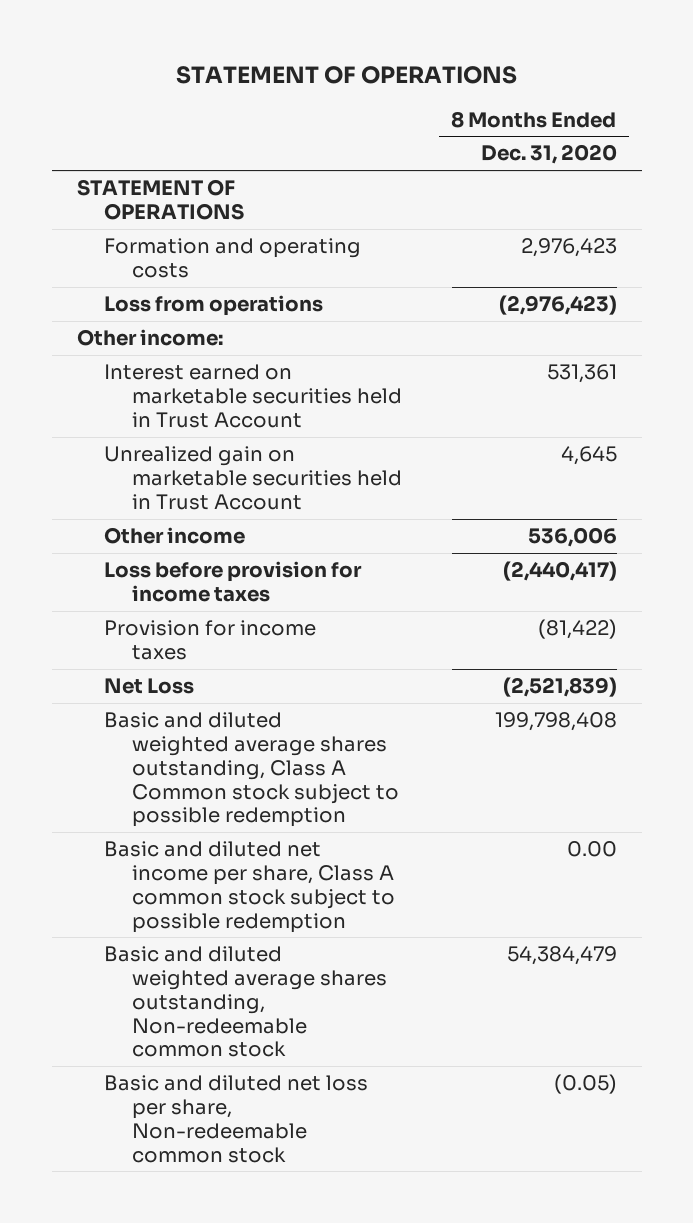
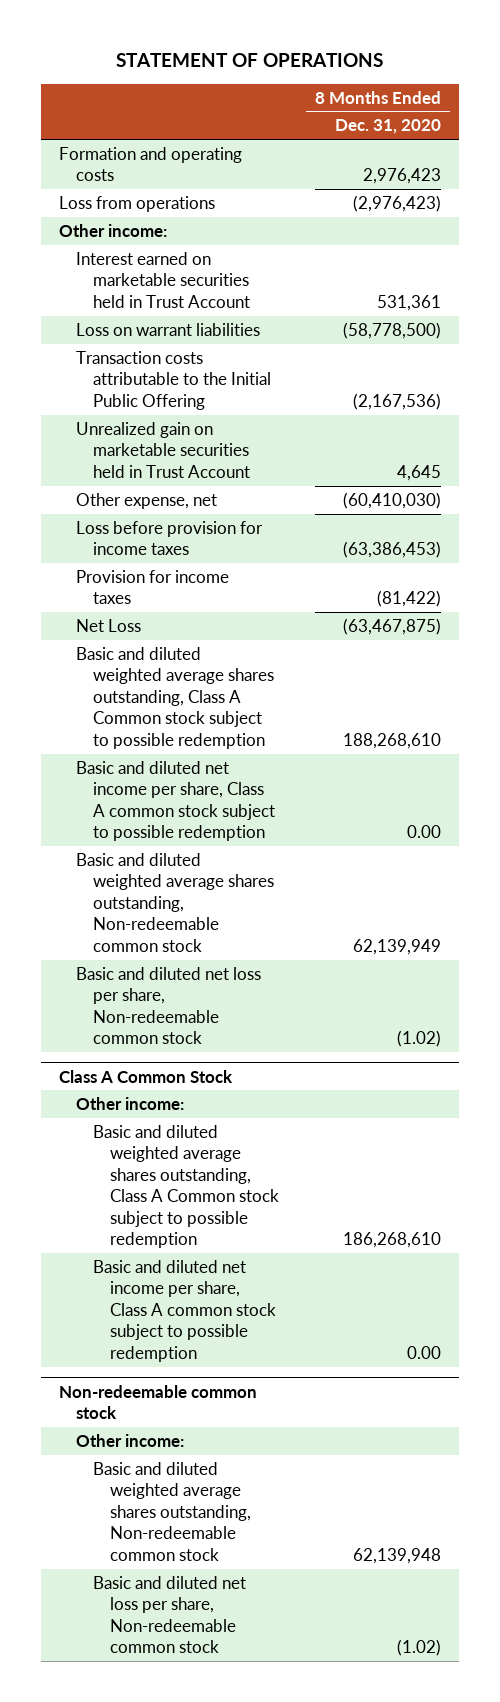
- STATEMENT OF OPERATIONS
+ Loss on warrant liabilities | (58,778,500)
+ Transaction costs attributable to the Initial Public Offering | (2,167,536)
- Other income | 536,006
- Loss before provision for income taxes | (2,440,417)
+ Other expense, net | (60,410,030)
+ Loss before provision for income taxes | (63,386,453)
- Net Loss | (2,521,839)
- Basic and diluted weighted average shares outstanding, Class A Common stock subject to possible redemption | 199,798,408
+ Net Loss | (63,467,875)
+ Basic and diluted weighted average shares outstanding, Class A Common stock subject to possible redemption | 188,268,610
- Basic and diluted weighted average shares outstanding, Non-redeemable common stock | 54,384,479
- Basic and diluted net loss per share, Non-redeemable common stock | (0.05)
+ Basic and diluted weighted average shares outstanding, Non-redeemable common stock | 62,139,949
+ Basic and diluted net loss per share, Non-redeemable common stock | (1.02)
+ Class A Common Stock
+ Other income:
+ Basic and diluted weighted average shares outstanding, Class A Common stock subject to possible redemption | 186,268,610
+ Basic and diluted net income per share, Class A common stock subject to possible redemption | 0.00
+ Non-redeemable common stock
+ Other income:
+ Basic and diluted weighted average shares outstanding, Non-redeemable common stock | 62,139,948
+ Basic and diluted net loss per share, Non-redeemable common stock | (1.02)

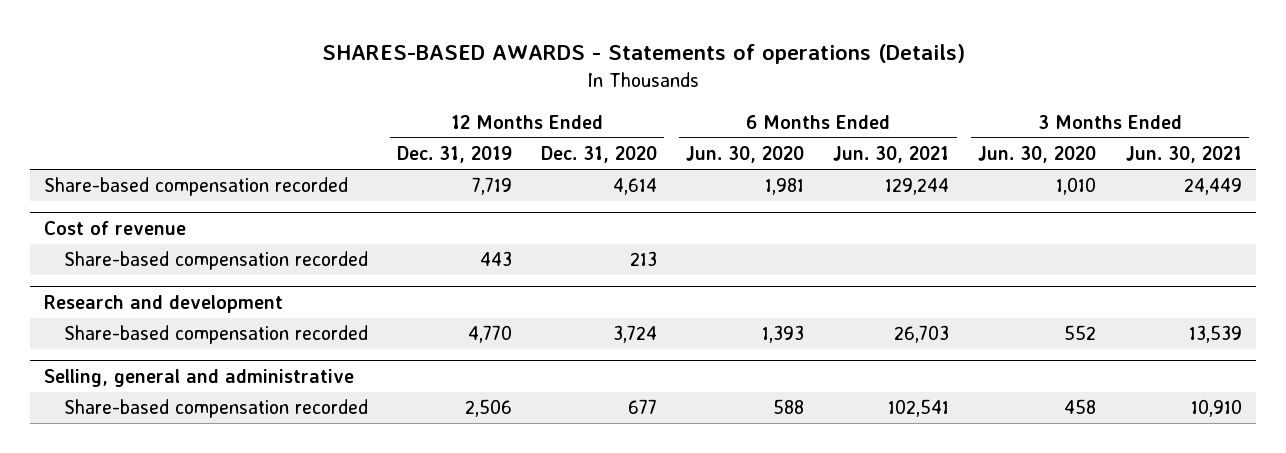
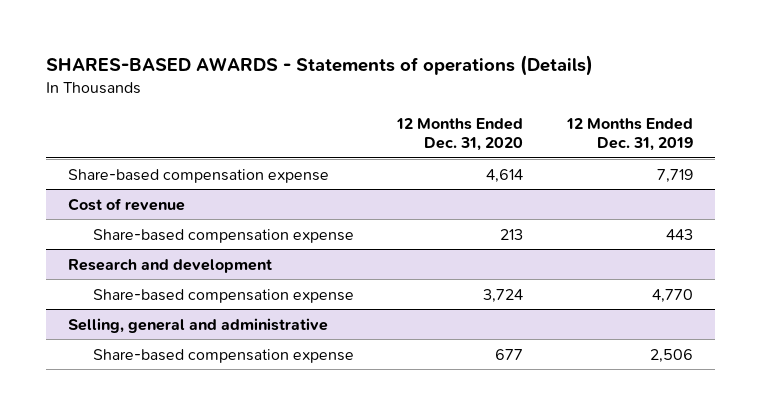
- | 12 Months Ended Dec. 31, 2019 | 12 Months Ended Dec. 31, 2020 | 6 Months Ended Jun. 30, 2020 | 6 Months Ended Jun. 30, 2021 | 3 Months Ended Jun. 30, 2020 | 3 Months Ended Jun. 30, 2021
+ | 12 Months Ended Dec. 31, 2020 | 12 Months Ended Dec. 31, 2019
- Share-based compensation recorded | 7,719 | 4,614 | 1,981 | 129,244 | 1,010 | 24,449
+ Share-based compensation expense | 4,614 | 7,719
@ Cost of revenue
- Share-based compensation recorded | 443 | 213 | | | |
+ Share-based compensation expense | 213 | 443
@ Research and development
- Share-based compensation recorded | 4,770 | 3,724 | 1,393 | 26,703 | 552 | 13,539
+ Share-based compensation expense | 3,724 | 4,770
@ Selling, general and administrative
- Share-based compensation recorded | 2,506 | 677 | 588 | 102,541 | 458 | 10,910
+ Share-based compensation expense | 677 | 2,506

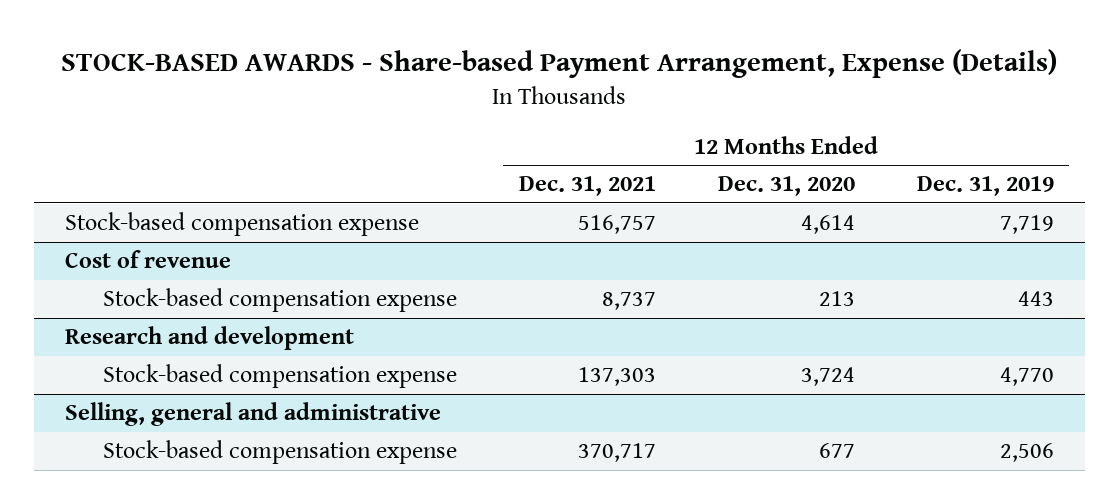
- SHARES-BASED AWARDS - Statements of operations (Details)
+ STOCK-BASED AWARDS - Share-based Payment Arrangement, Expense (Details)
- | 12 Months Ended Dec. 31, 2020 | 12 Months Ended Dec. 31, 2019
+ | 12 Months Ended Dec. 31, 2021 | 12 Months Ended Dec. 31, 2020 | 12 Months Ended Dec. 31, 2019
- Share-based compensation expense | 4,614 | 7,719
+ Stock-based compensation expense | 516,757 | 4,614 | 7,719
@ Cost of revenue
- Share-based compensation expense | 213 | 443
+ Stock-based compensation expense | 8,737 | 213 | 443
@ Research and development
- Share-based compensation expense | 3,724 | 4,770
+ Stock-based compensation expense | 137,303 | 3,724 | 4,770
@ Selling, general and administrative
- Share-based compensation expense | 677 | 2,506
+ Stock-based compensation expense | 370,717 | 677 | 2,506

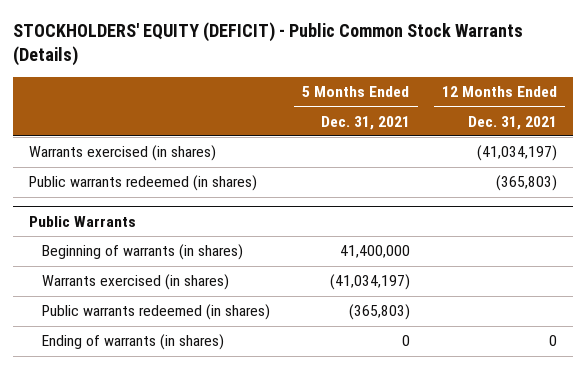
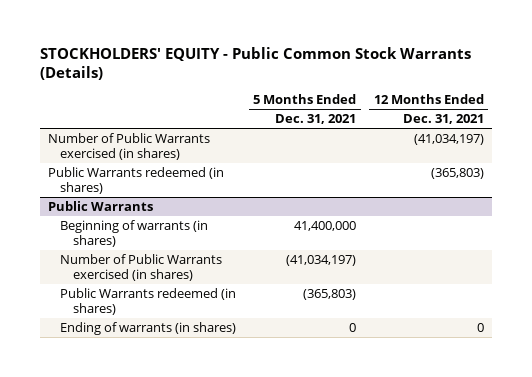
- STOCKHOLDERS' EQUITY (DEFICIT) - Public Common Stock Warrants (Details)
+ STOCKHOLDERS' EQUITY - Public Common Stock Warrants (Details)
- Warrants exercised (in shares) | | (41,034,197)
- Public warrants redeemed (in shares) | | (365,803)
+ Number of Public Warrants exercised (in shares) | | (41,034,197)
+ Public Warrants redeemed (in shares) | | (365,803)
@ Public Warrants
- Warrants exercised (in shares) | (41,034,197) |
- Public warrants redeemed (in shares) | (365,803) |
+ Number of Public Warrants exercised (in shares) | (41,034,197) |
+ Public Warrants redeemed (in shares) | (365,803) |

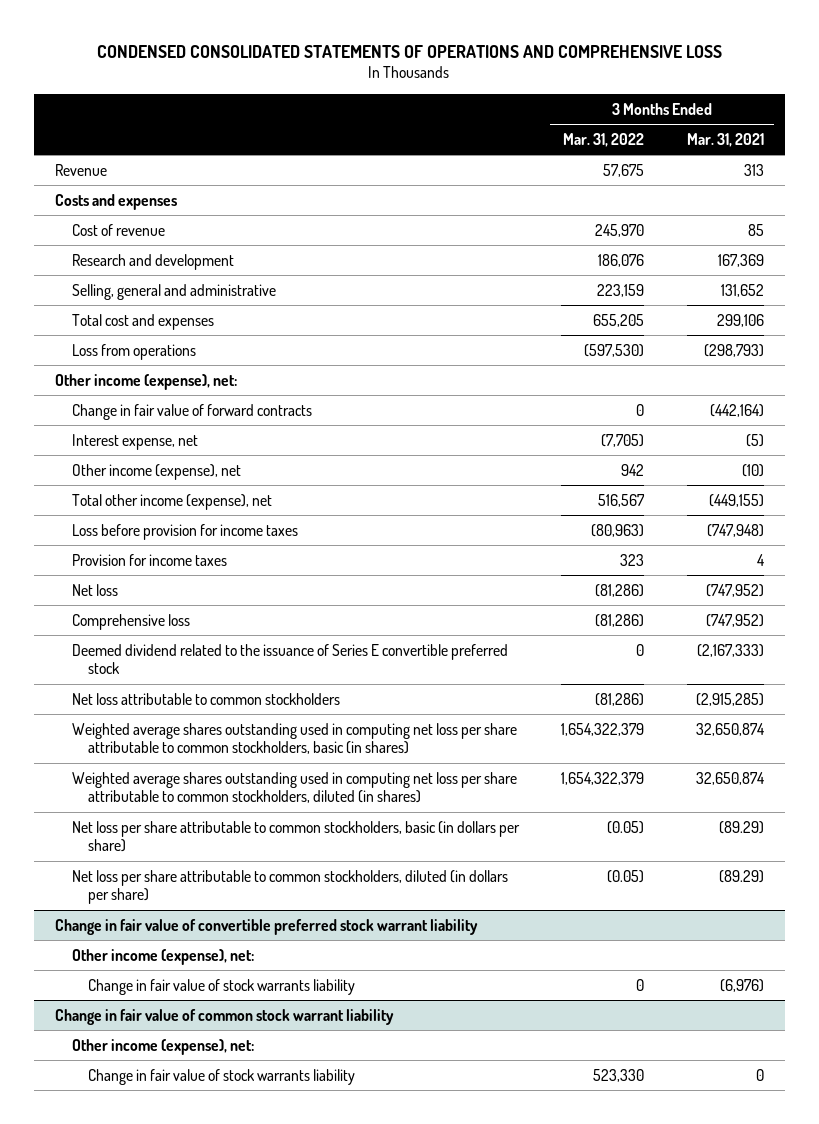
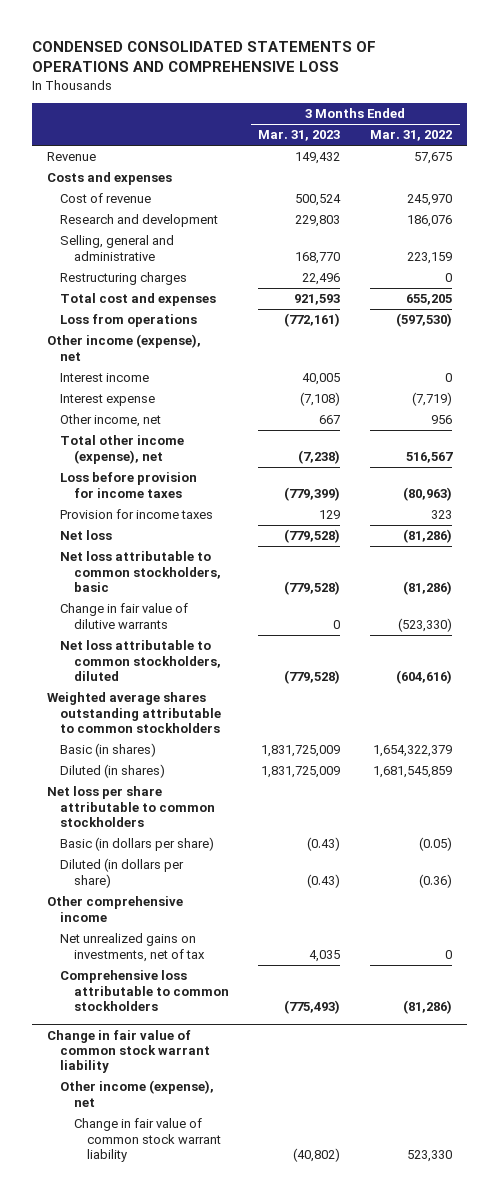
- | 3 Months Ended Mar. 31, 2022 | 3 Months Ended Mar. 31, 2021
+ | 3 Months Ended Mar. 31, 2023 | 3 Months Ended Mar. 31, 2022
+ Restructuring charges | 22,496 | 0
- Other income (expense), net:
- Change in fair value of forward contracts | 0 | (442,164)
- Interest expense, net | (7,705) | (5)
- Other income (expense), net | 942 | (10)
+ Other income (expense), net
+ Interest income | 40,005 | 0
+ Interest expense | (7,108) | (7,719)
+ Other income, net | 667 | 956
- Comprehensive loss | (81,286) | (747,952)
- Deemed dividend related to the issuance of Series E convertible preferred stock | 0 | (2,167,333)
- Net loss attributable to common stockholders | (81,286) | (2,915,285)
- Weighted average shares outstanding used in computing net loss per share attributable to common stockholders, basic (in shares) | 1,654,322,379 | 32,650,874
- Weighted average shares outstanding used in computing net loss per share attributable to common stockholders, diluted (in shares) | 1,654,322,379 | 32,650,874
- Net loss per share attributable to common stockholders, basic (in dollars per share) | (0.05) | (89.29)
- Net loss per share attributable to common stockholders, diluted (in dollars per share) | (0.05) | (89.29)
- Change in fair value of convertible preferred stock warrant liability
- Other income (expense), net:
- Change in fair value of stock warrants liability | 0 | (6,976)
+ Net loss attributable to common stockholders, basic | (779,528) | (81,286)
+ Change in fair value of dilutive warrants | 0 | (523,330)
+ Net loss attributable to common stockholders, diluted | (779,528) | (604,616)
+ Weighted average shares outstanding attributable to common stockholders
+ Basic (in shares) | 1,831,725,009 | 1,654,322,379
+ Diluted (in shares) | 1,831,725,009 | 1,681,545,859
+ Net loss per share attributable to common stockholders
+ Basic (in dollars per share) | (0.43) | (0.05)
+ Diluted (in dollars per share) | (0.43) | (0.36)
+ Other comprehensive income
+ Net unrealized gains on investments, net of tax | 4,035 | 0
+ Comprehensive loss attributable to common stockholders | (775,493) | (81,286)
@ Change in fair value of common stock warrant liability
- Other income (expense), net:
- Change in fair value of stock warrants liability | 523,330 | 0
+ Other income (expense), net
+ Change in fair value of common stock warrant liability | (40,802) | 523,330

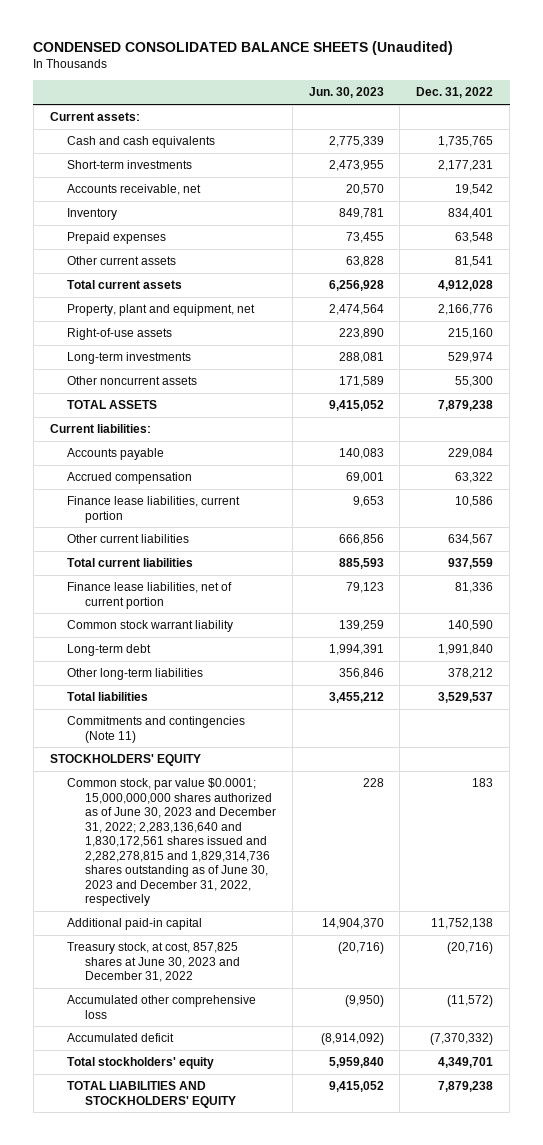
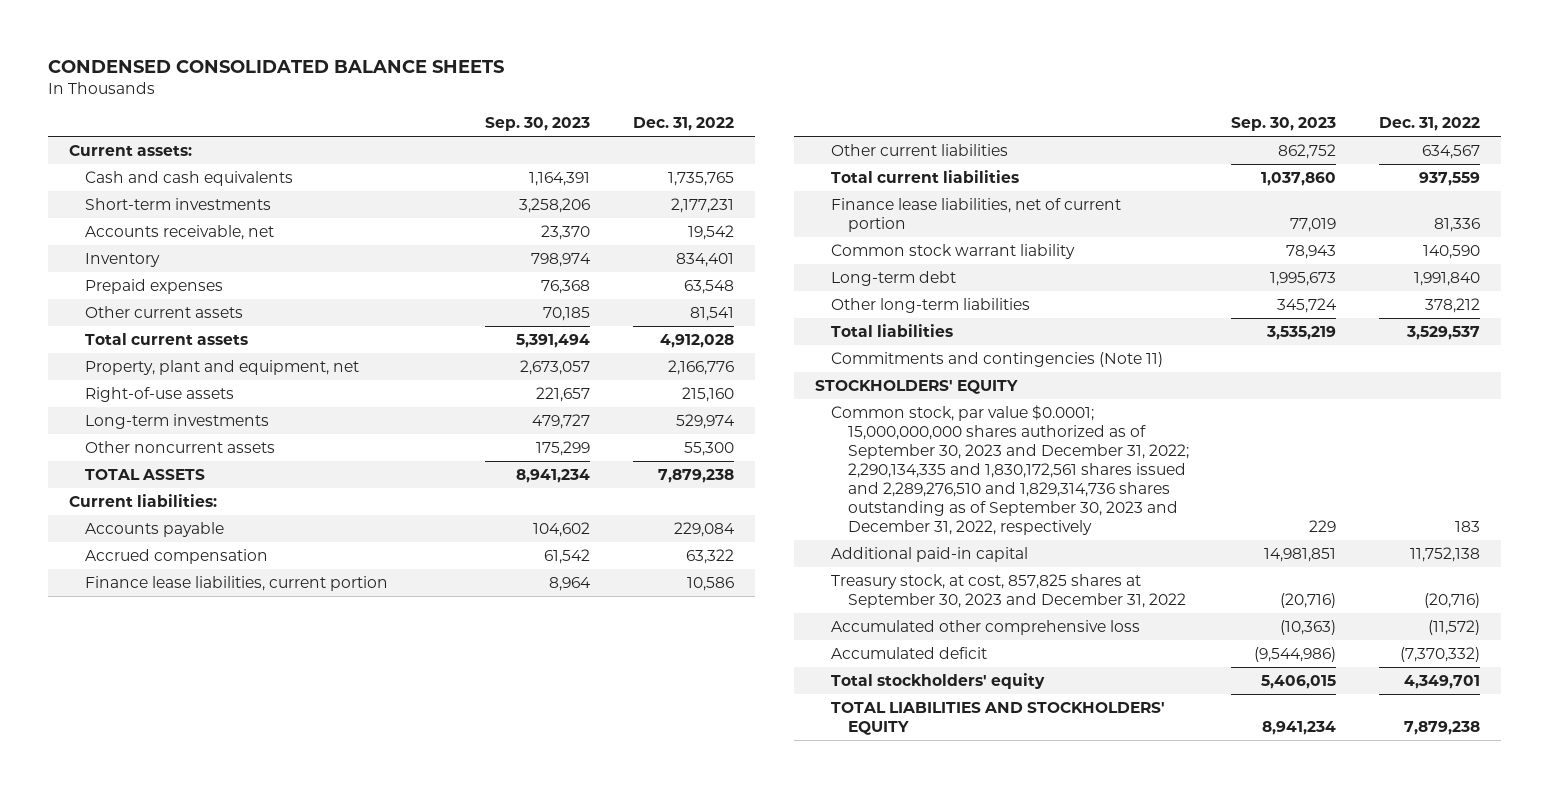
- CONDENSED CONSOLIDATED BALANCE SHEETS (Unaudited)
+ CONDENSED CONSOLIDATED BALANCE SHEETS
- | Jun. 30, 2023 | Dec. 31, 2022
+ | Sep. 30, 2023 | Dec. 31, 2022
- Common stock, par value $0.0001; 15,000,000,000 shares authorized as of June 30, 2023 and December 31, 2022; 2,283,136,640 and 1,830,172,561 shares issued and 2,282,278,815 and 1,829,314,736 shares outstanding as of June 30, 2023 and December 31, 2022, respectively | 228 | 183
+ Common stock, par value $0.0001; 15,000,000,000 shares authorized as of September 30, 2023 and December 31, 2022; 2,290,134,335 and 1,830,172,561 shares issued and 2,289,276,510 and 1,829,314,736 shares outstanding as of September 30, 2023 and December 31, 2022, respectively | 229 | 183
- Treasury stock, at cost, 857,825 shares at June 30, 2023 and December 31, 2022 | (20,716) | (20,716)
+ Treasury stock, at cost, 857,825 shares at September 30, 2023 and December 31, 2022 | (20,716) | (20,716)

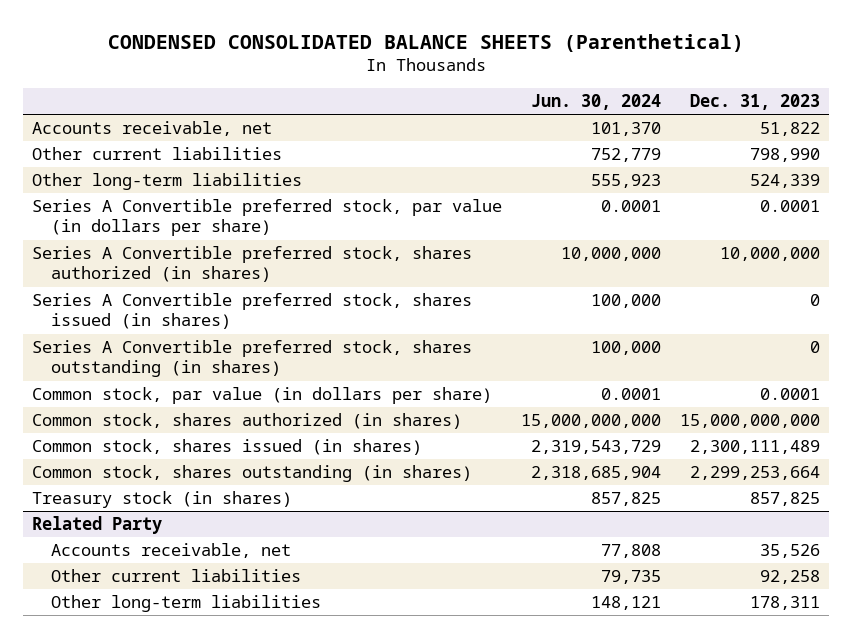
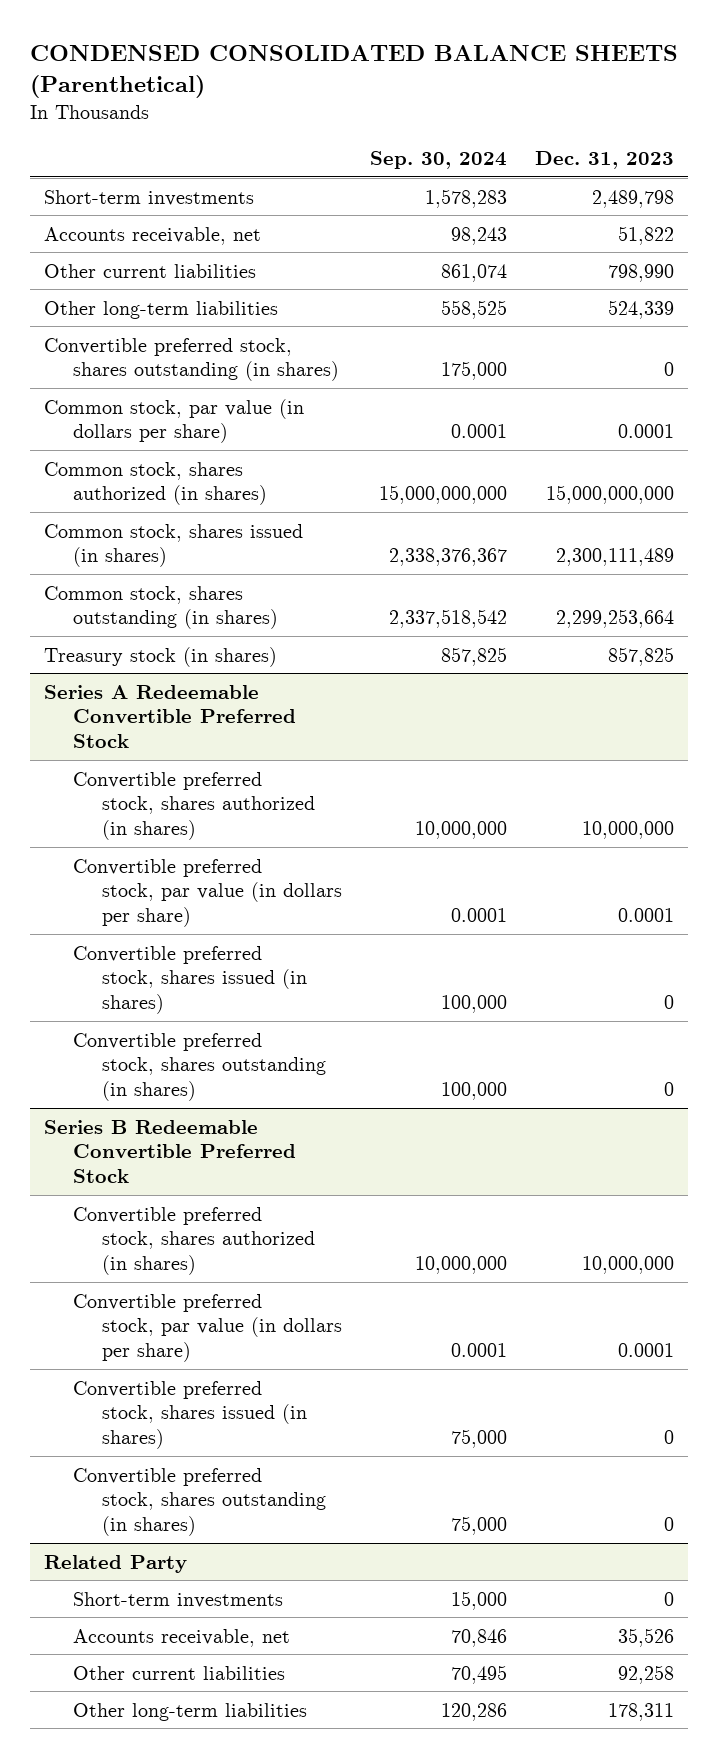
- | Jun. 30, 2024 | Dec. 31, 2023
+ | Sep. 30, 2024 | Dec. 31, 2023
+ Short-term investments | 1,578,283 | 2,489,798
- Series A Convertible preferred stock, par value (in dollars per share) | 0.0001 | 0.0001
- Series A Convertible preferred stock, shares authorized (in shares) | 10,000,000 | 10,000,000
- Series A Convertible preferred stock, shares issued (in shares) | 100,000 | 0
- Series A Convertible preferred stock, shares outstanding (in shares) | 100,000 | 0
+ Convertible preferred stock, shares outstanding (in shares) | 175,000 | 0
+ Series A Redeemable Convertible Preferred Stock
+ Convertible preferred stock, shares authorized (in shares) | 10,000,000 | 10,000,000
+ Convertible preferred stock, par value (in dollars per share) | 0.0001 | 0.0001
+ Convertible preferred stock, shares issued (in shares) | 100,000 | 0
+ Convertible preferred stock, shares outstanding (in shares) | 100,000 | 0
+ Series B Redeemable Convertible Preferred Stock
+ Convertible preferred stock, shares authorized (in shares) | 10,000,000 | 10,000,000
+ Convertible preferred stock, par value (in dollars per share) | 0.0001 | 0.0001
+ Convertible preferred stock, shares issued (in shares) | 75,000 | 0
+ Convertible preferred stock, shares outstanding (in shares) | 75,000 | 0
@ Related Party
+ Short-term investments | 15,000 | 0

